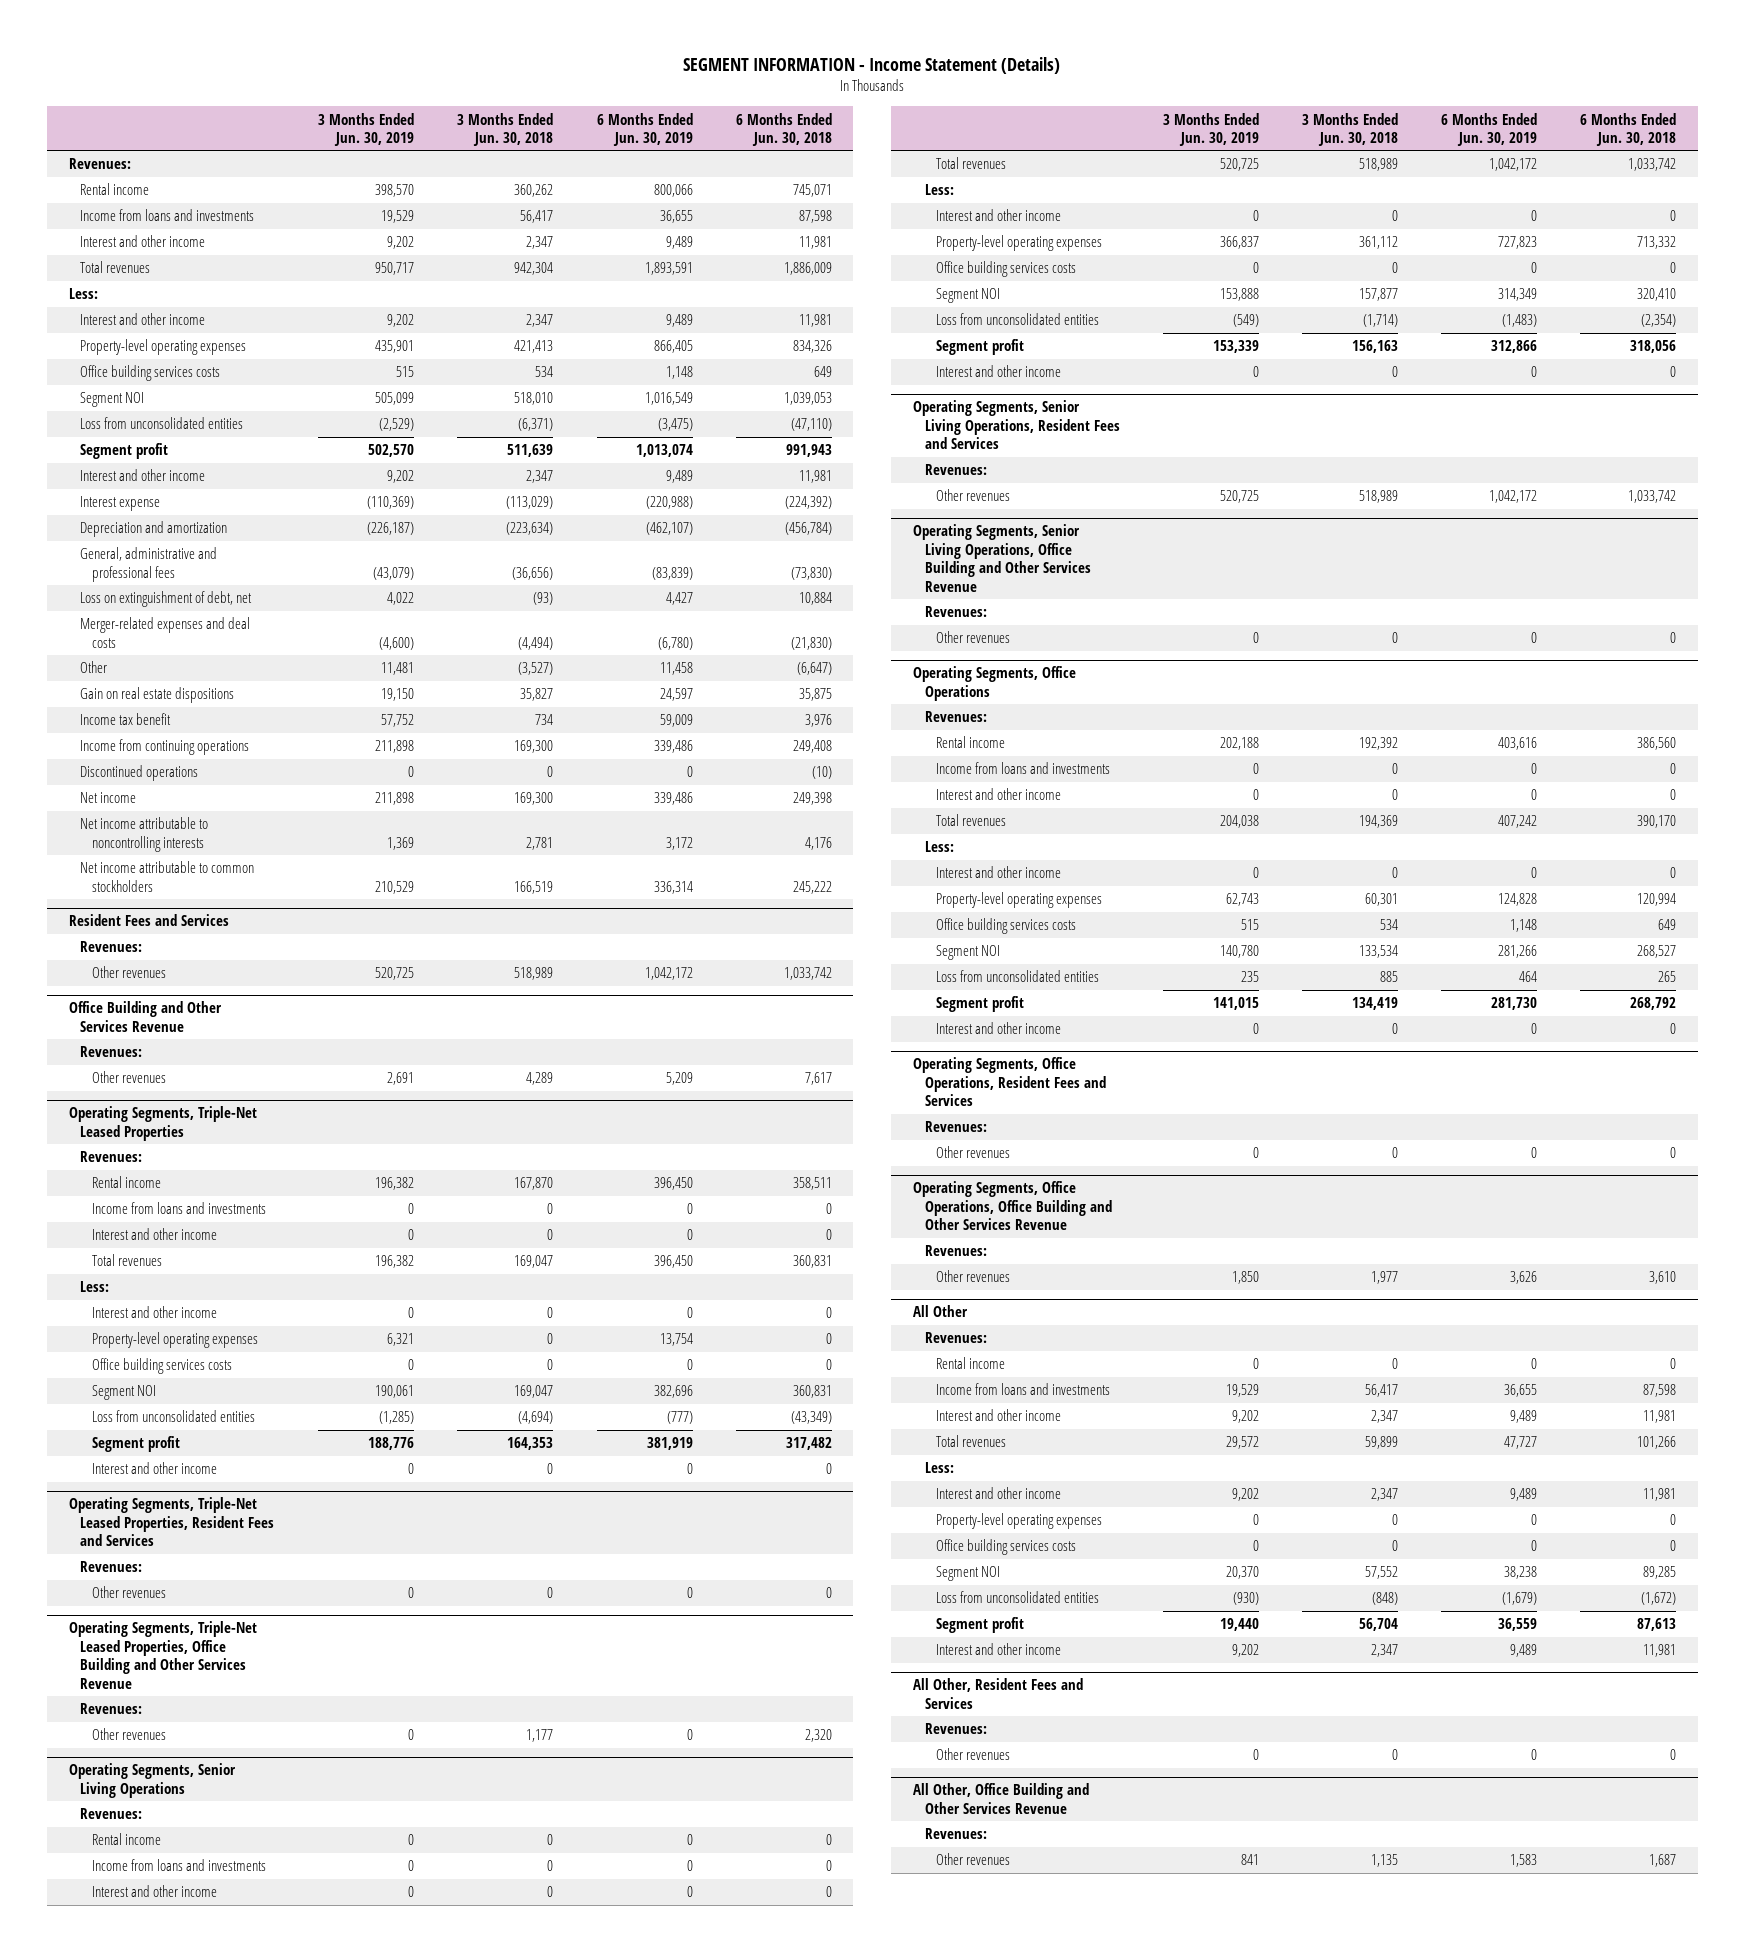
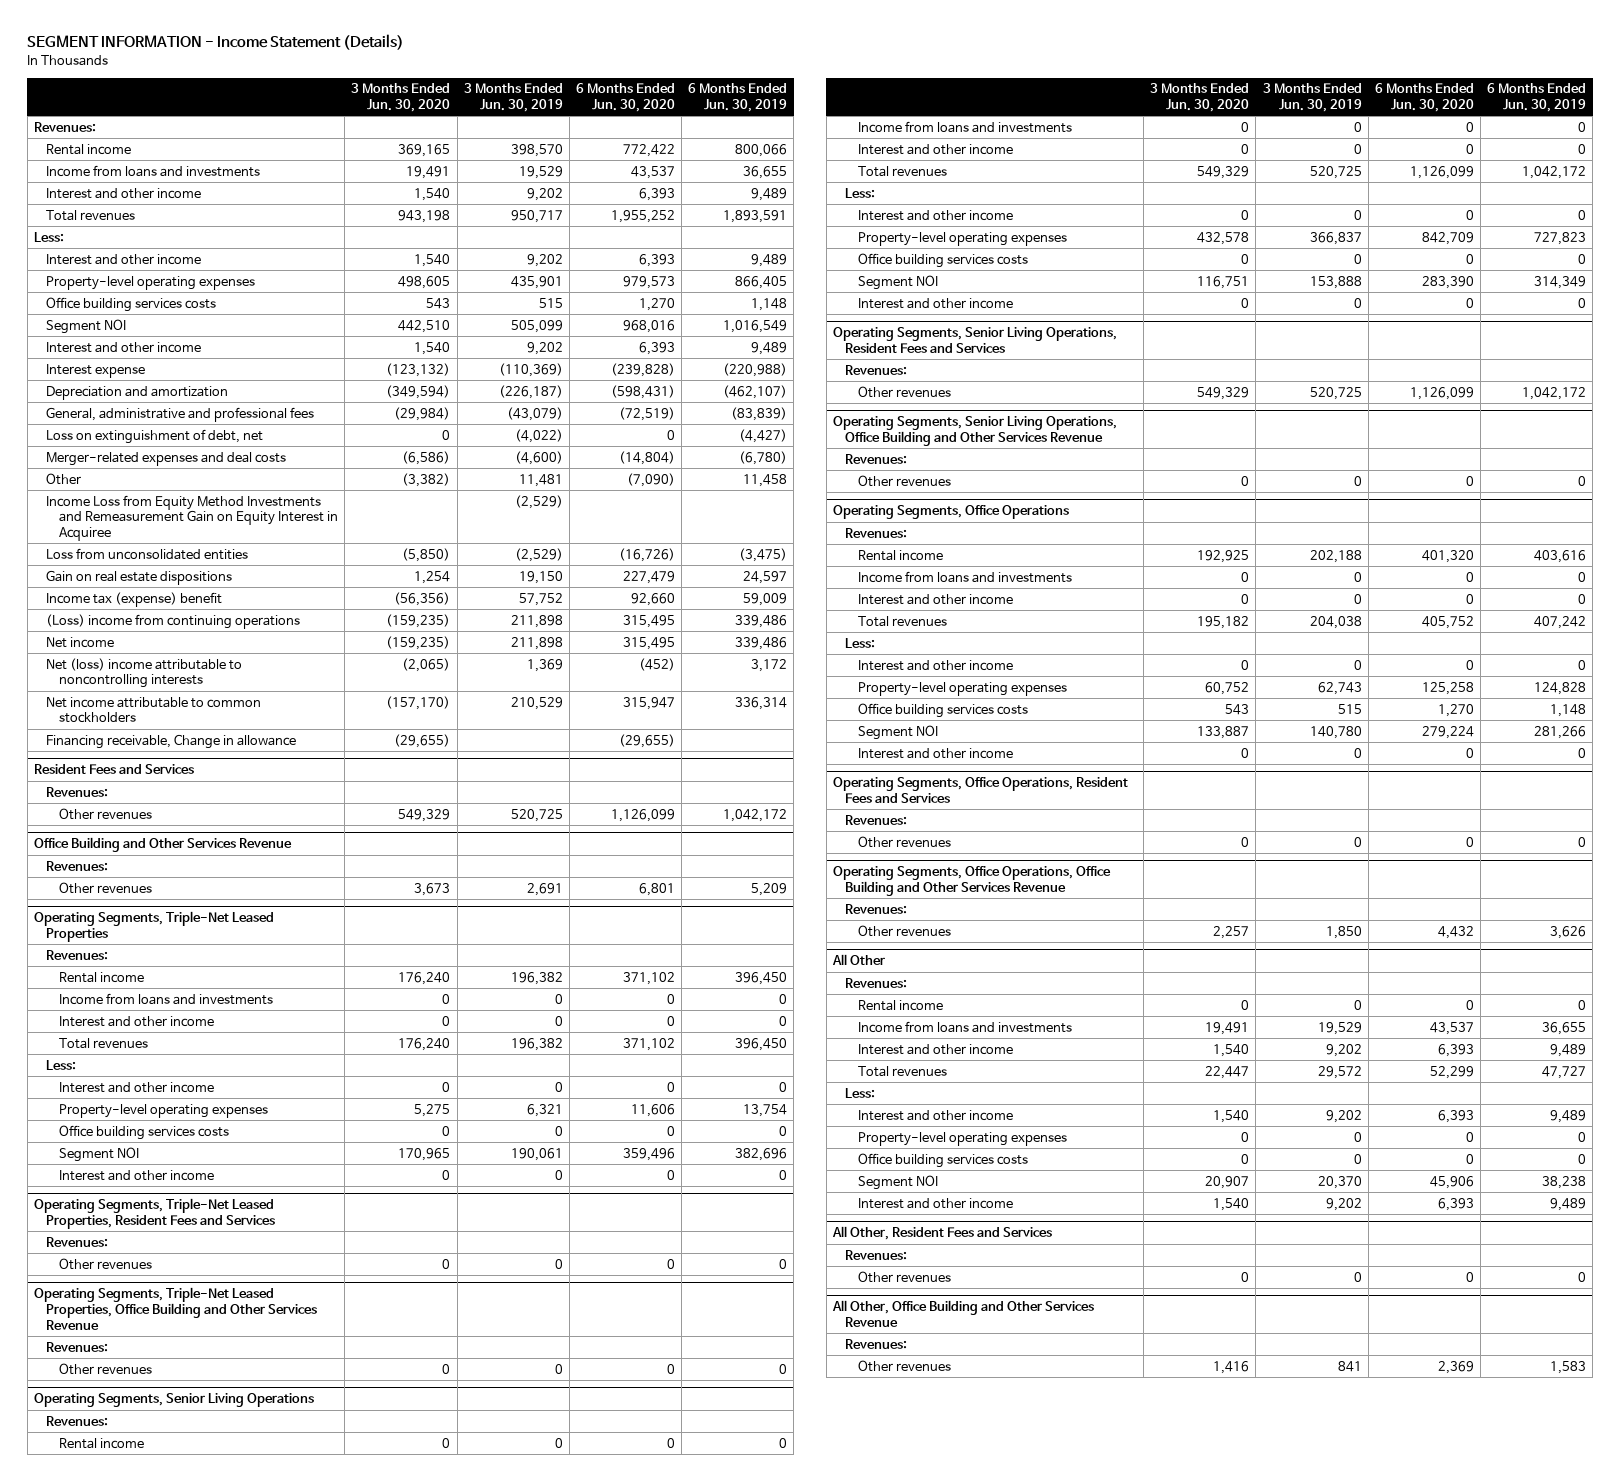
- | 3 Months Ended Jun. 30, 2019 | 3 Months Ended Jun. 30, 2018 | 6 Months Ended Jun. 30, 2019 | 6 Months Ended Jun. 30, 2018
+ | 3 Months Ended Jun. 30, 2020 | 3 Months Ended Jun. 30, 2019 | 6 Months Ended Jun. 30, 2020 | 6 Months Ended Jun. 30, 2019
- Segment profit | 502,570 | 511,639 | 1,013,074 | 991,943
- Loss on extinguishment of debt, net | 4,022 | (93) | 4,427 | 10,884
+ Loss on extinguishment of debt, net | 0 | (4,022) | 0 | (4,427)
+ Income Loss from Equity Method Investments and Remeasurement Gain on Equity Interest in Acquiree | | (2,529) | |
moved down: Loss from unconsolidated entities | (5,850) | (2,529) | (16,726) | (3,475)
- Income tax benefit | 57,752 | 734 | 59,009 | 3,976
- Income from continuing operations | 211,898 | 169,300 | 339,486 | 249,408
- Discontinued operations | 0 | 0 | 0 | (10)
+ Income tax (expense) benefit | (56,356) | 57,752 | 92,660 | 59,009
+ (Loss) income from continuing operations | (159,235) | 211,898 | 315,495 | 339,486
- Net income attributable to noncontrolling interests | 1,369 | 2,781 | 3,172 | 4,176
+ Net (loss) income attributable to noncontrolling interests | (2,065) | 1,369 | (452) | 3,172
+ Financing receivable, Change in allowance | (29,655) | | (29,655) |
@ Operating Segments, Triple-Net Leased Properties
- Loss from unconsolidated entities | (1,285) | (4,694) | (777) | (43,349)
- Segment profit | 188,776 | 164,353 | 381,919 | 317,482
@ Operating Segments, Senior Living Operations
- Loss from unconsolidated entities | (549) | (1,714) | (1,483) | (2,354)
- Segment profit | 153,339 | 156,163 | 312,866 | 318,056
@ Operating Segments, Office Operations
- Loss from unconsolidated entities | 235 | 885 | 464 | 265
- Segment profit | 141,015 | 134,419 | 281,730 | 268,792
@ All Other
- Loss from unconsolidated entities | (930) | (848) | (1,679) | (1,672)
- Segment profit | 19,440 | 56,704 | 36,559 | 87,613

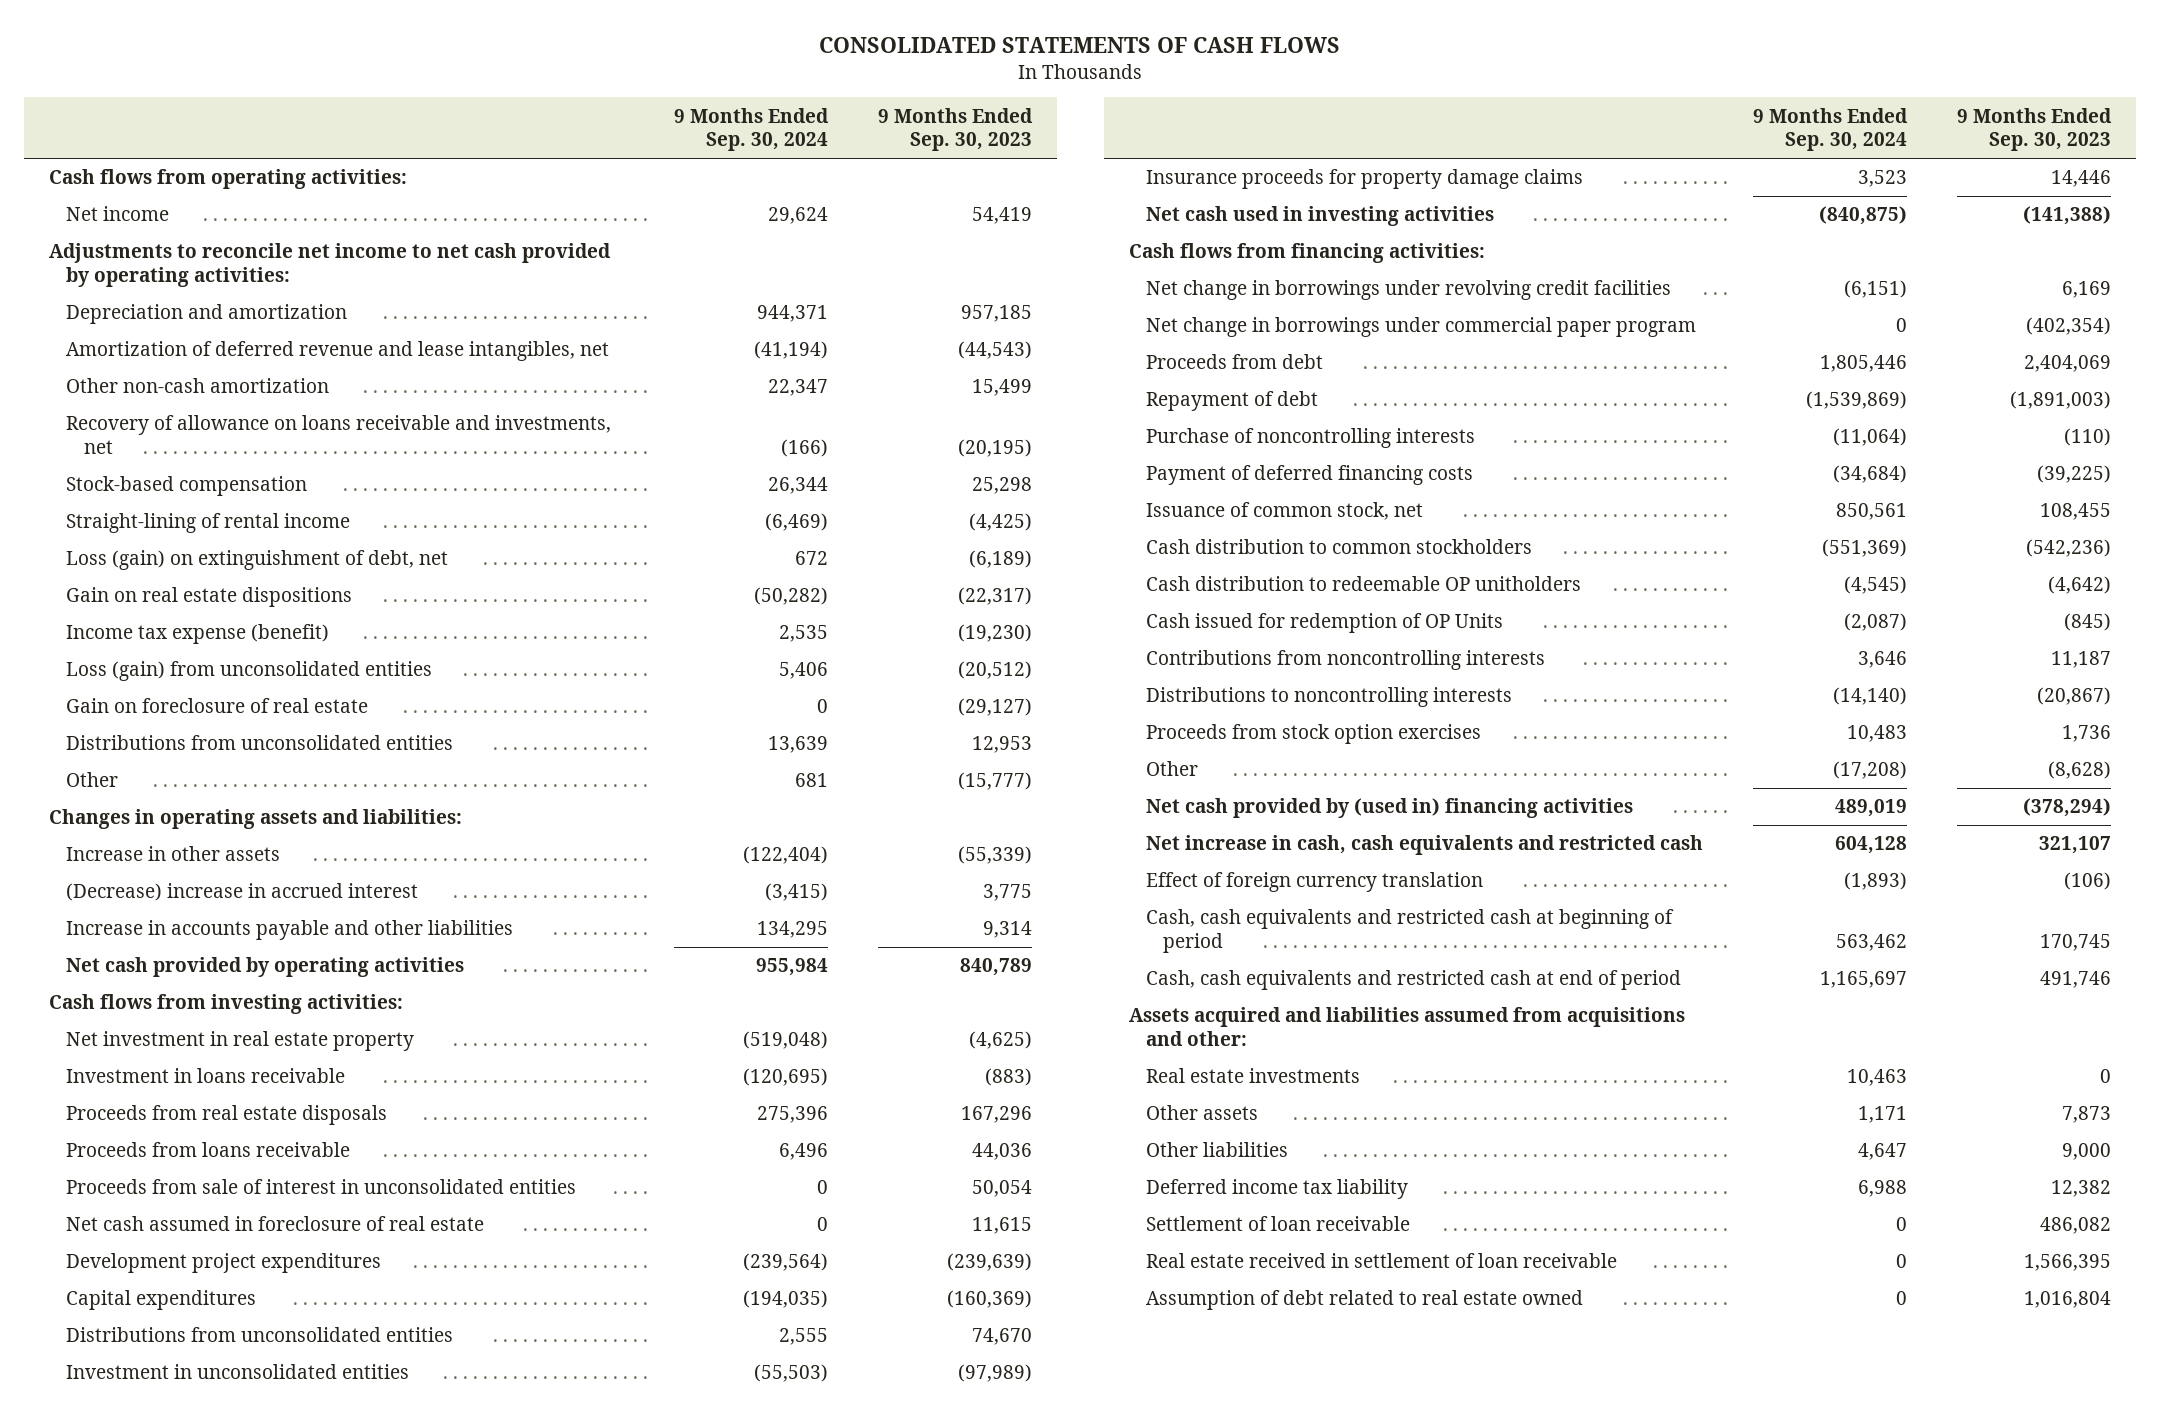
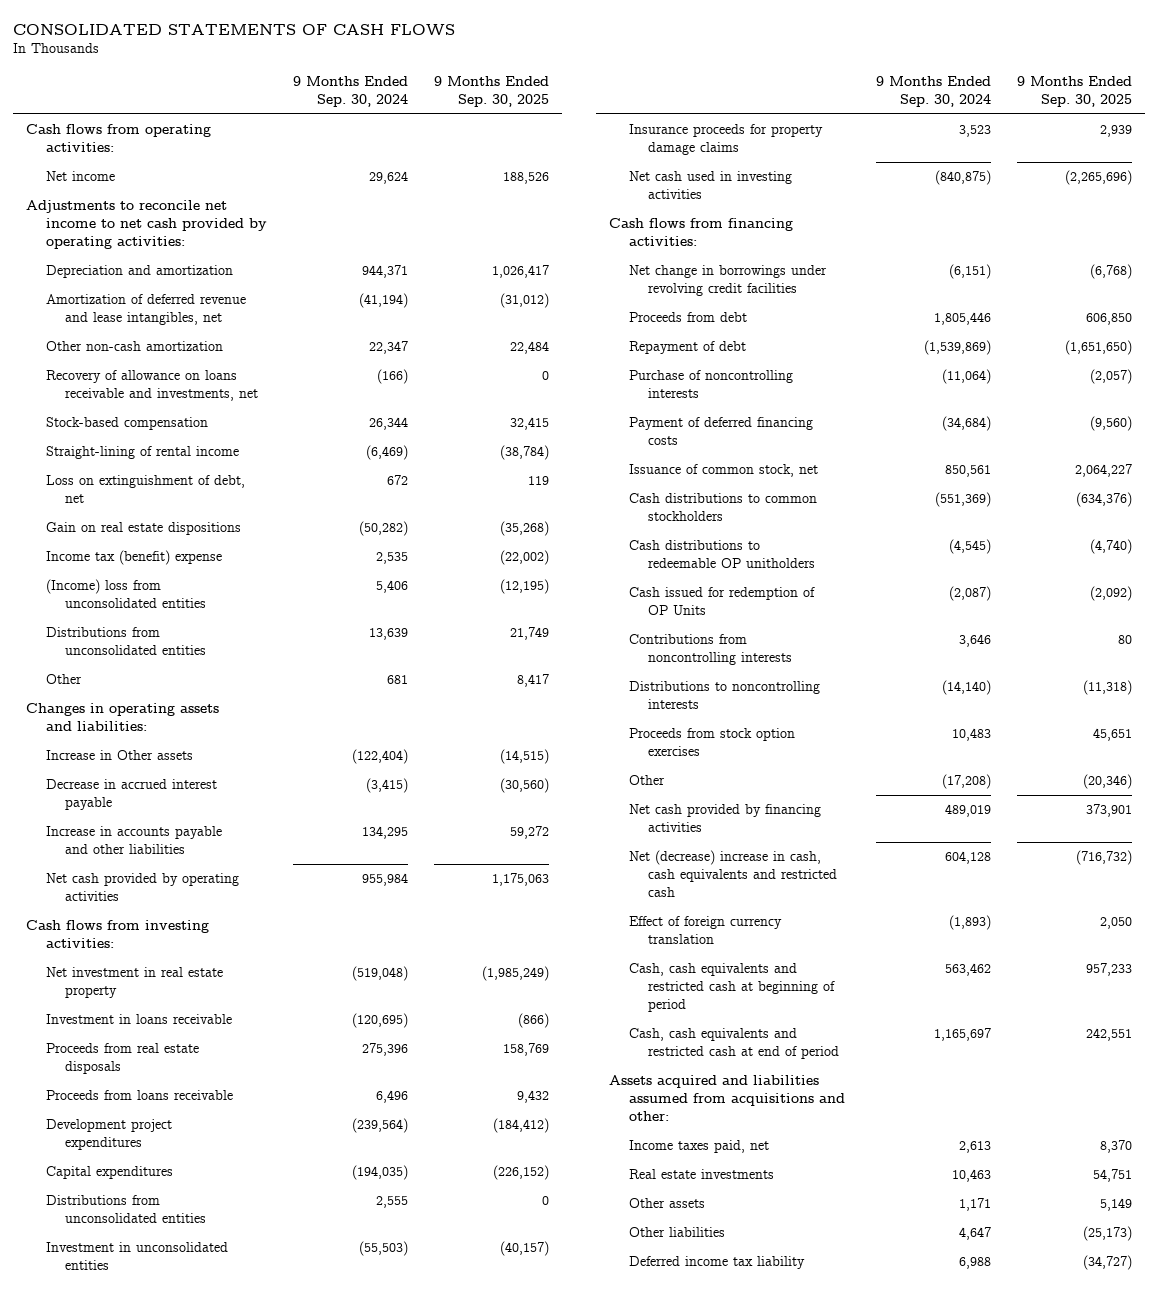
- | 9 Months Ended Sep. 30, 2024 | 9 Months Ended Sep. 30, 2023
+ | 9 Months Ended Sep. 30, 2024 | 9 Months Ended Sep. 30, 2025
- Loss (gain) on extinguishment of debt, net | 672 | (6,189)
+ Loss on extinguishment of debt, net | 672 | 119
- Income tax expense (benefit) | 2,535 | (19,230)
- Loss (gain) from unconsolidated entities | 5,406 | (20,512)
- Gain on foreclosure of real estate | 0 | (29,127)
+ Income tax (benefit) expense | 2,535 | (22,002)
+ (Income) loss from unconsolidated entities | 5,406 | (12,195)
- Increase in other assets | (122,404) | (55,339)
- (Decrease) increase in accrued interest | (3,415) | 3,775
+ Increase in Other assets | (122,404) | (14,515)
+ Decrease in accrued interest payable | (3,415) | (30,560)
- Proceeds from sale of interest in unconsolidated entities | 0 | 50,054
- Net cash assumed in foreclosure of real estate | 0 | 11,615
- Net change in borrowings under commercial paper program | 0 | (402,354)
- Cash distribution to common stockholders | (551,369) | (542,236)
- Cash distribution to redeemable OP unitholders | (4,545) | (4,642)
+ Cash distributions to common stockholders | (551,369) | (634,376)
+ Cash distributions to redeemable OP unitholders | (4,545) | (4,740)
- Net cash provided by (used in) financing activities | 489,019 | (378,294)
- Net increase in cash, cash equivalents and restricted cash | 604,128 | 321,107
+ Net cash provided by financing activities | 489,019 | 373,901
+ Net (decrease) increase in cash, cash equivalents and restricted cash | 604,128 | (716,732)
+ Income taxes paid, net | 2,613 | 8,370
- Settlement of loan receivable | 0 | 486,082
- Real estate received in settlement of loan receivable | 0 | 1,566,395
- Assumption of debt related to real estate owned | 0 | 1,016,804

